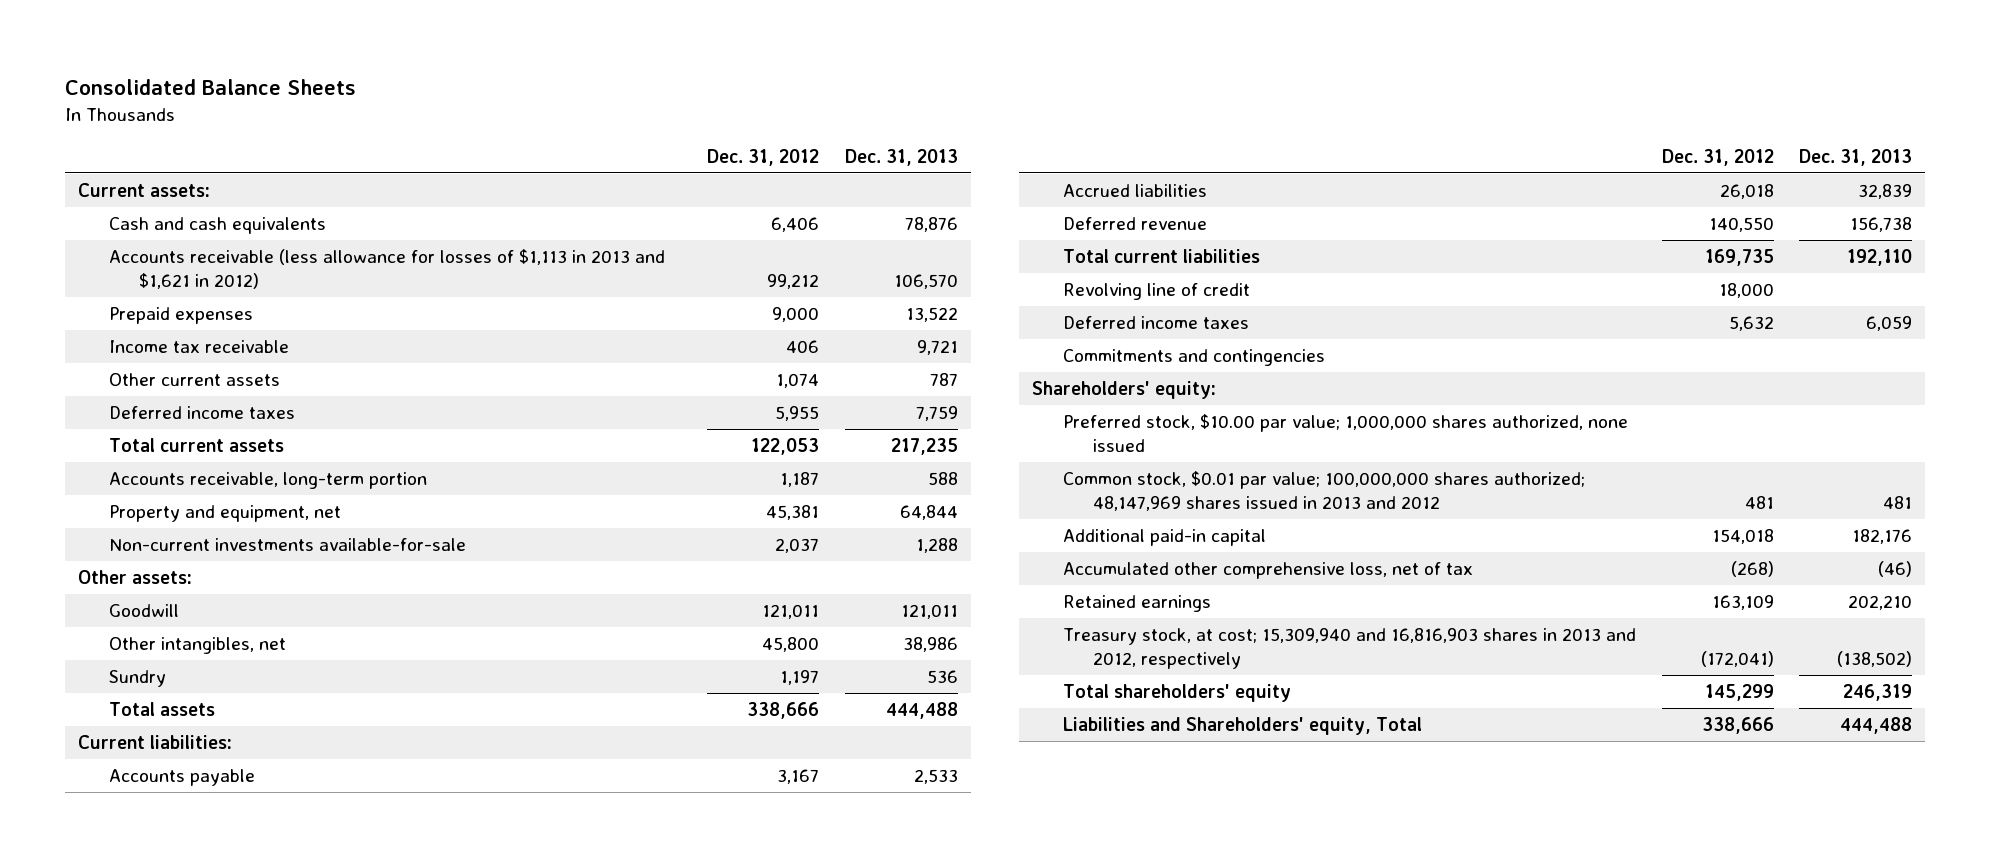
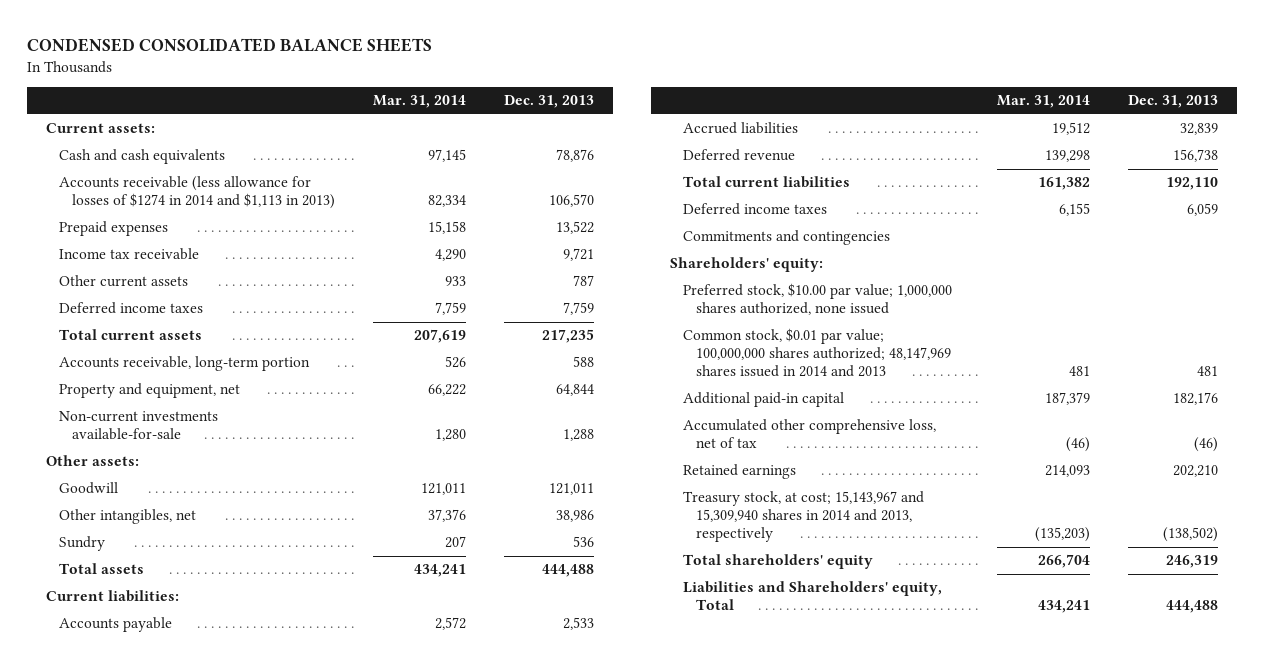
- Consolidated Balance Sheets
+ CONDENSED CONSOLIDATED BALANCE SHEETS
- | Dec. 31, 2012 | Dec. 31, 2013
+ | Mar. 31, 2014 | Dec. 31, 2013
- Accounts receivable (less allowance for losses of $1,113 in 2013 and $1,621 in 2012) | 99,212 | 106,570
+ Accounts receivable (less allowance for losses of $1274 in 2014 and $1,113 in 2013) | 82,334 | 106,570
- Revolving line of credit | 18,000 |
- Common stock, $0.01 par value; 100,000,000 shares authorized; 48,147,969 shares issued in 2013 and 2012 | 481 | 481
+ Common stock, $0.01 par value; 100,000,000 shares authorized; 48,147,969 shares issued in 2014 and 2013 | 481 | 481
- Treasury stock, at cost; 15,309,940 and 16,816,903 shares in 2013 and 2012, respectively | (172,041) | (138,502)
+ Treasury stock, at cost; 15,143,967 and 15,309,940 shares in 2014 and 2013, respectively | (135,203) | (138,502)

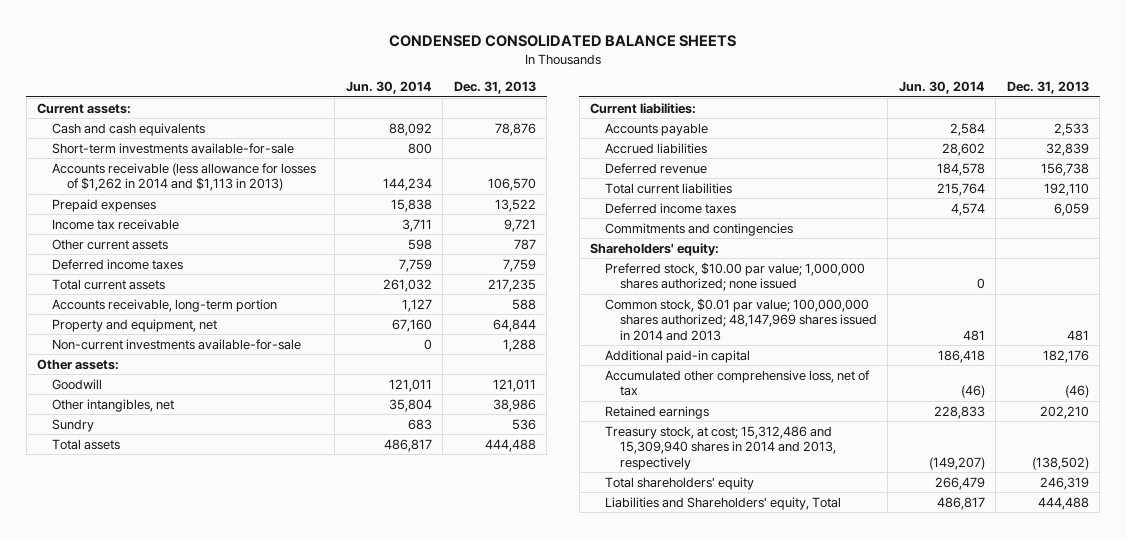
- | Mar. 31, 2014 | Dec. 31, 2013
+ | Jun. 30, 2014 | Dec. 31, 2013
- Accounts receivable (less allowance for losses of $1274 in 2014 and $1,113 in 2013) | 82,334 | 106,570
+ Short-term investments available-for-sale | 800 |
+ Accounts receivable (less allowance for losses of $1,262 in 2014 and $1,113 in 2013) | 144,234 | 106,570
- Preferred stock, $10.00 par value; 1,000,000 shares authorized, none issued
+ Preferred stock, $10.00 par value; 1,000,000 shares authorized; none issued | 0 |
- Treasury stock, at cost; 15,143,967 and 15,309,940 shares in 2014 and 2013, respectively | (135,203) | (138,502)
+ Treasury stock, at cost; 15,312,486 and 15,309,940 shares in 2014 and 2013, respectively | (149,207) | (138,502)

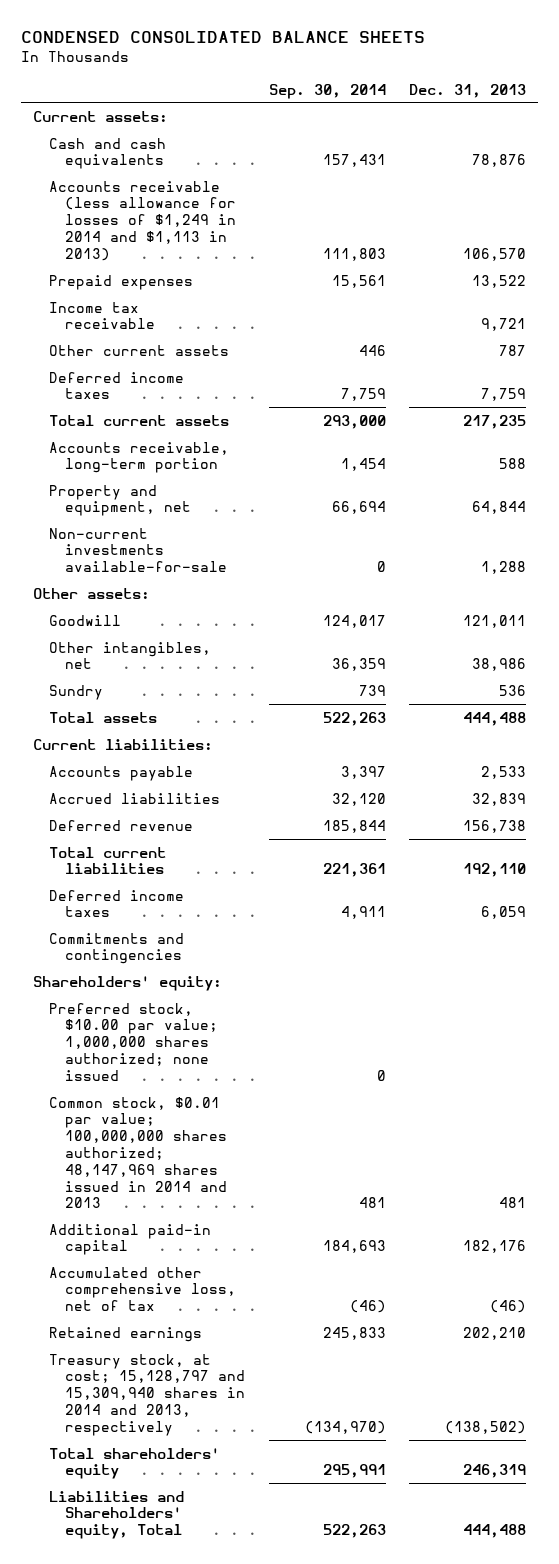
- | Jun. 30, 2014 | Dec. 31, 2013
+ | Sep. 30, 2014 | Dec. 31, 2013
- Short-term investments available-for-sale | 800 |
- Accounts receivable (less allowance for losses of $1,262 in 2014 and $1,113 in 2013) | 144,234 | 106,570
+ Accounts receivable (less allowance for losses of $1,249 in 2014 and $1,113 in 2013) | 111,803 | 106,570
- Treasury stock, at cost; 15,312,486 and 15,309,940 shares in 2014 and 2013, respectively | (149,207) | (138,502)
+ Treasury stock, at cost; 15,128,797 and 15,309,940 shares in 2014 and 2013, respectively | (134,970) | (138,502)

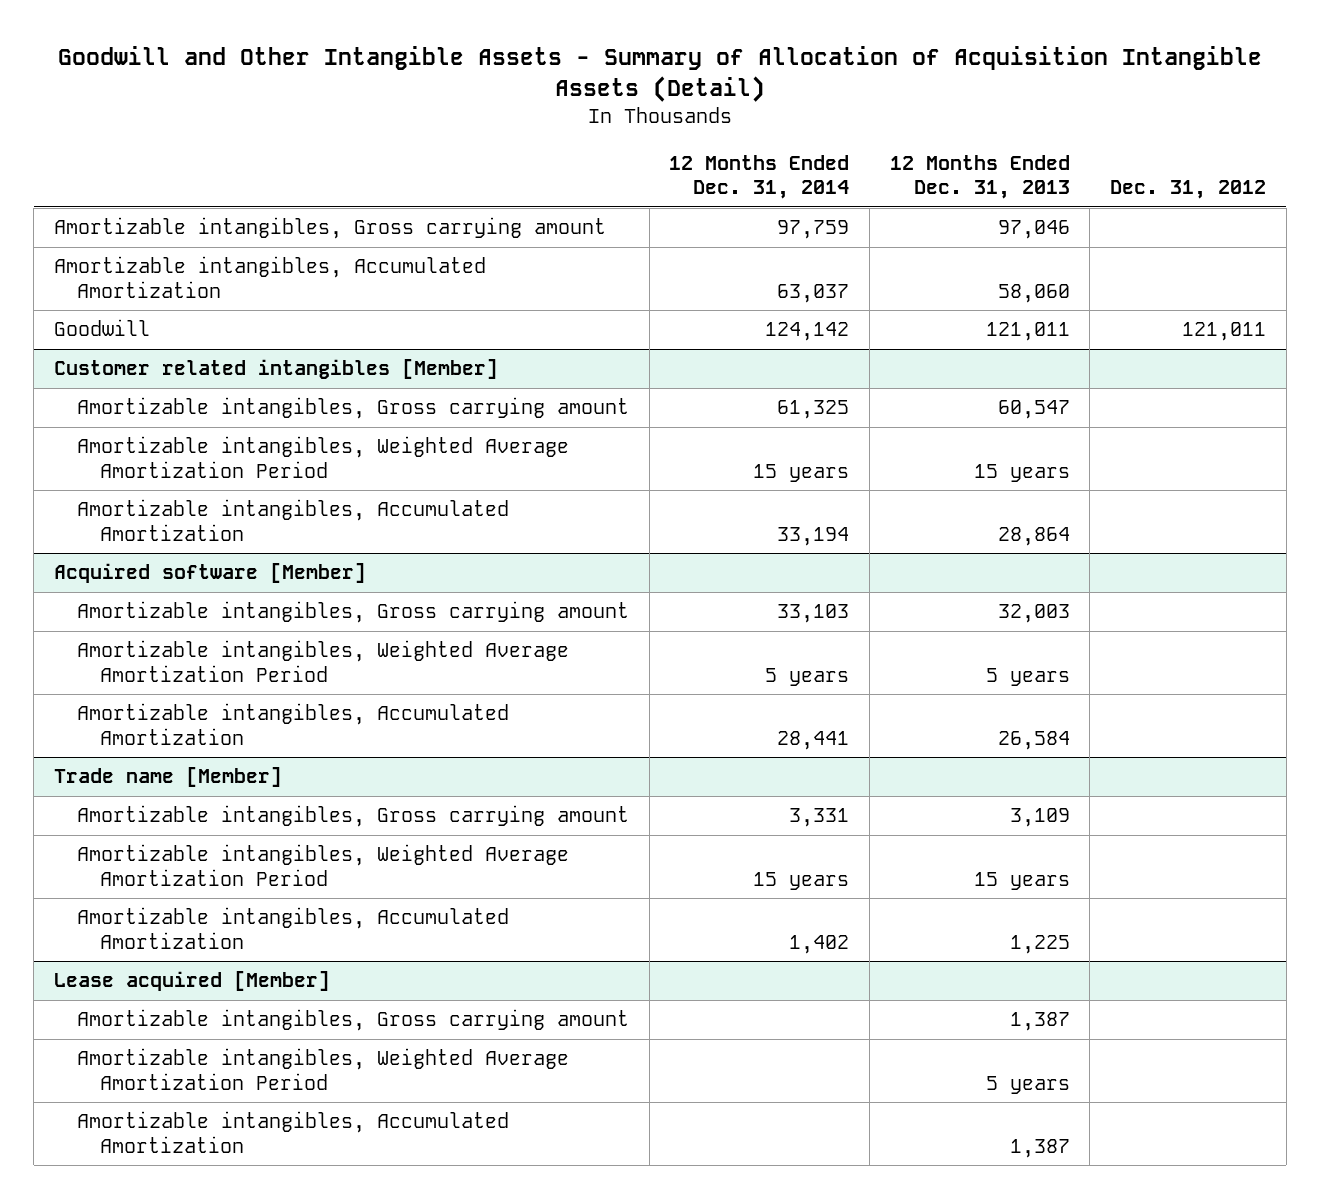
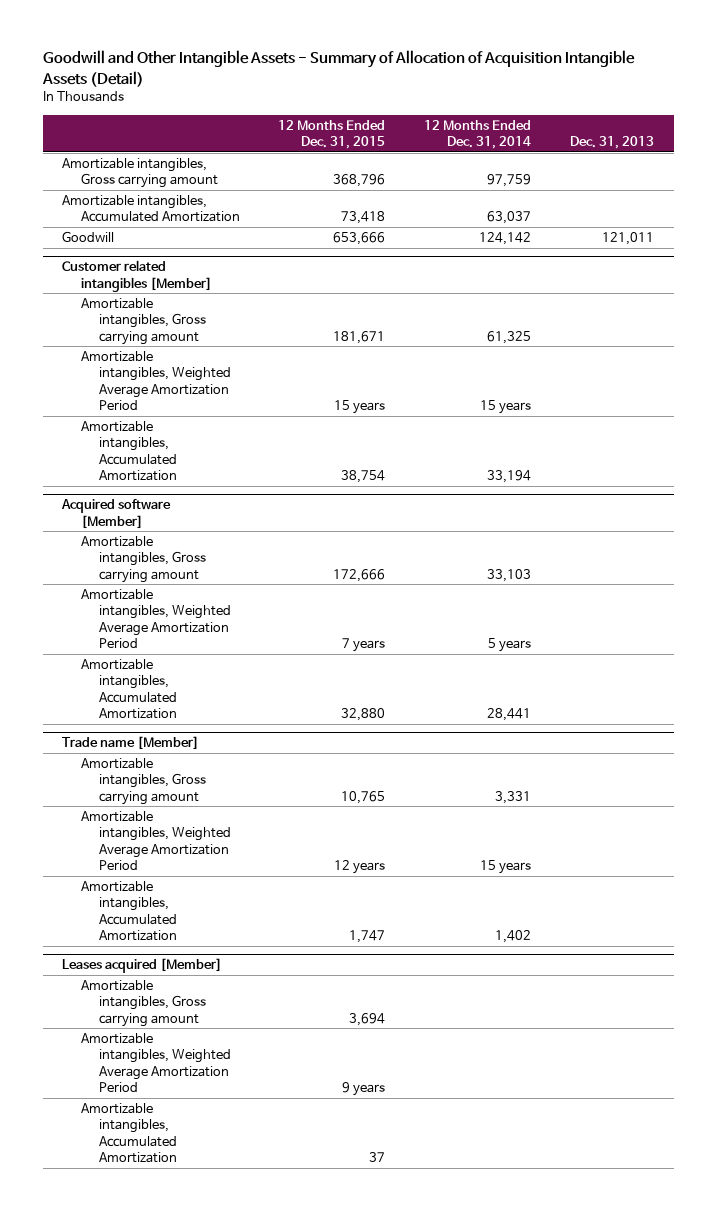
- | 12 Months Ended Dec. 31, 2014 | 12 Months Ended Dec. 31, 2013 | Dec. 31, 2012
+ | 12 Months Ended Dec. 31, 2015 | 12 Months Ended Dec. 31, 2014 | Dec. 31, 2013
- Lease acquired [Member]
+ Leases acquired [Member]

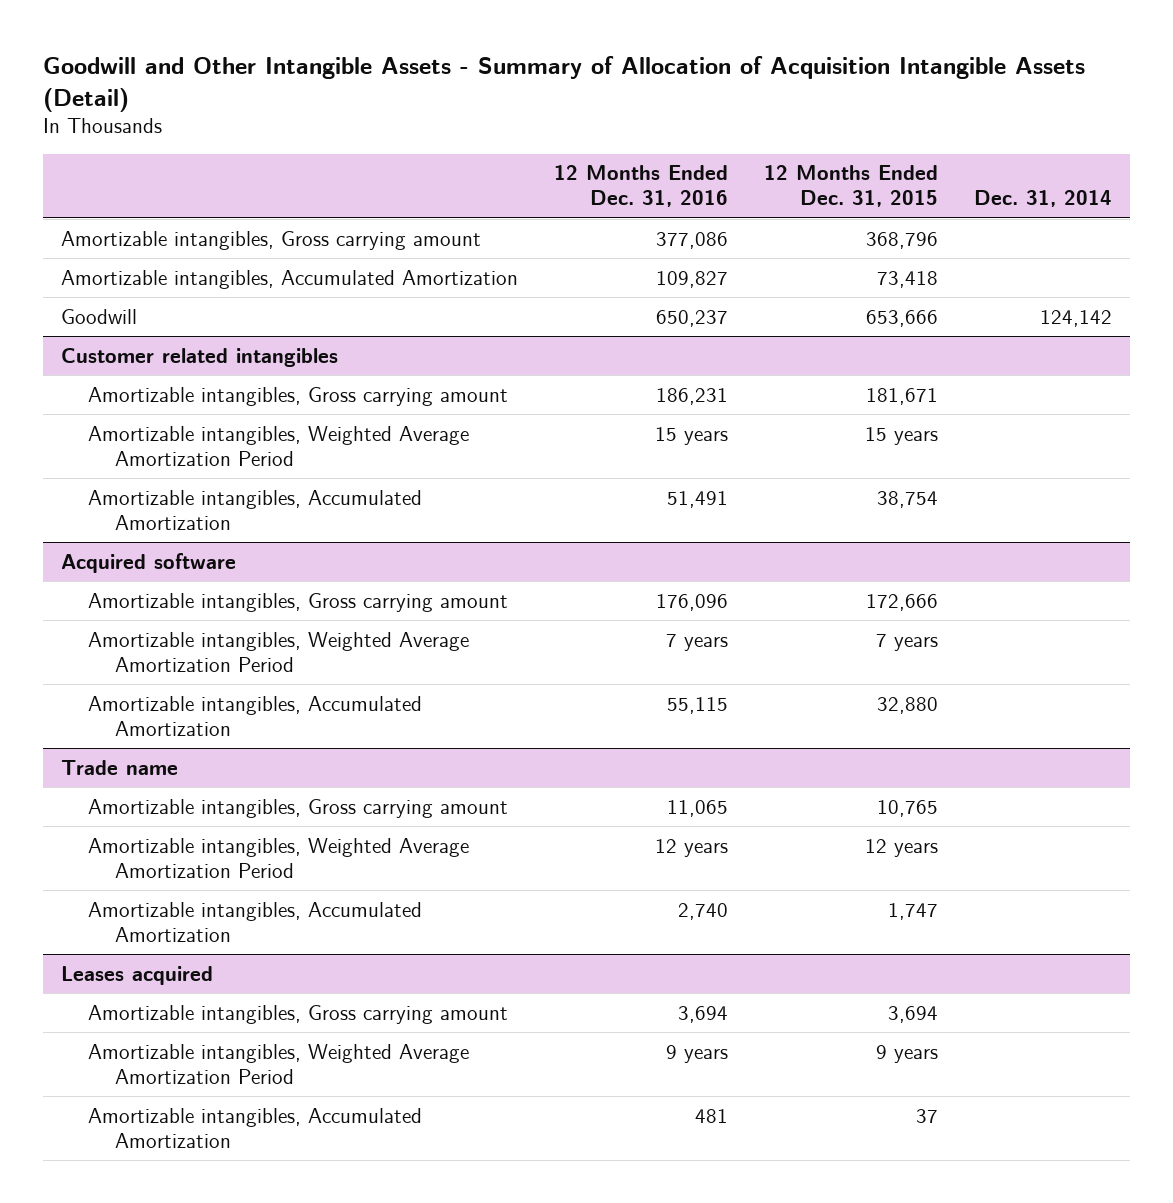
- | 12 Months Ended Dec. 31, 2015 | 12 Months Ended Dec. 31, 2014 | Dec. 31, 2013
+ | 12 Months Ended Dec. 31, 2016 | 12 Months Ended Dec. 31, 2015 | Dec. 31, 2014
- Customer related intangibles [Member]
+ Customer related intangibles
- Acquired software [Member]
+ Acquired software
- Trade name [Member]
+ Trade name
- Leases acquired [Member]
+ Leases acquired

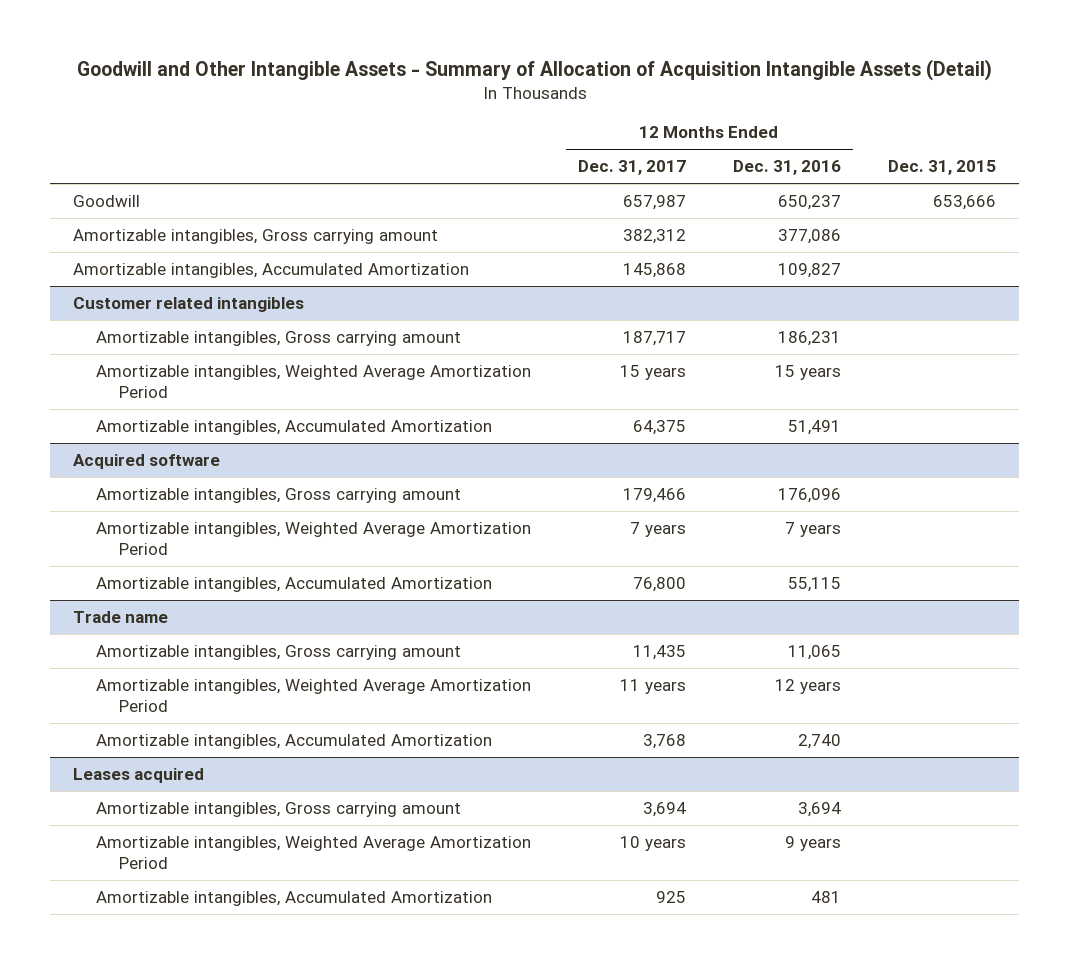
- | 12 Months Ended Dec. 31, 2016 | 12 Months Ended Dec. 31, 2015 | Dec. 31, 2014
+ | 12 Months Ended Dec. 31, 2017 | 12 Months Ended Dec. 31, 2016 | Dec. 31, 2015
moved up: Goodwill | 657,987 | 650,237 | 653,666

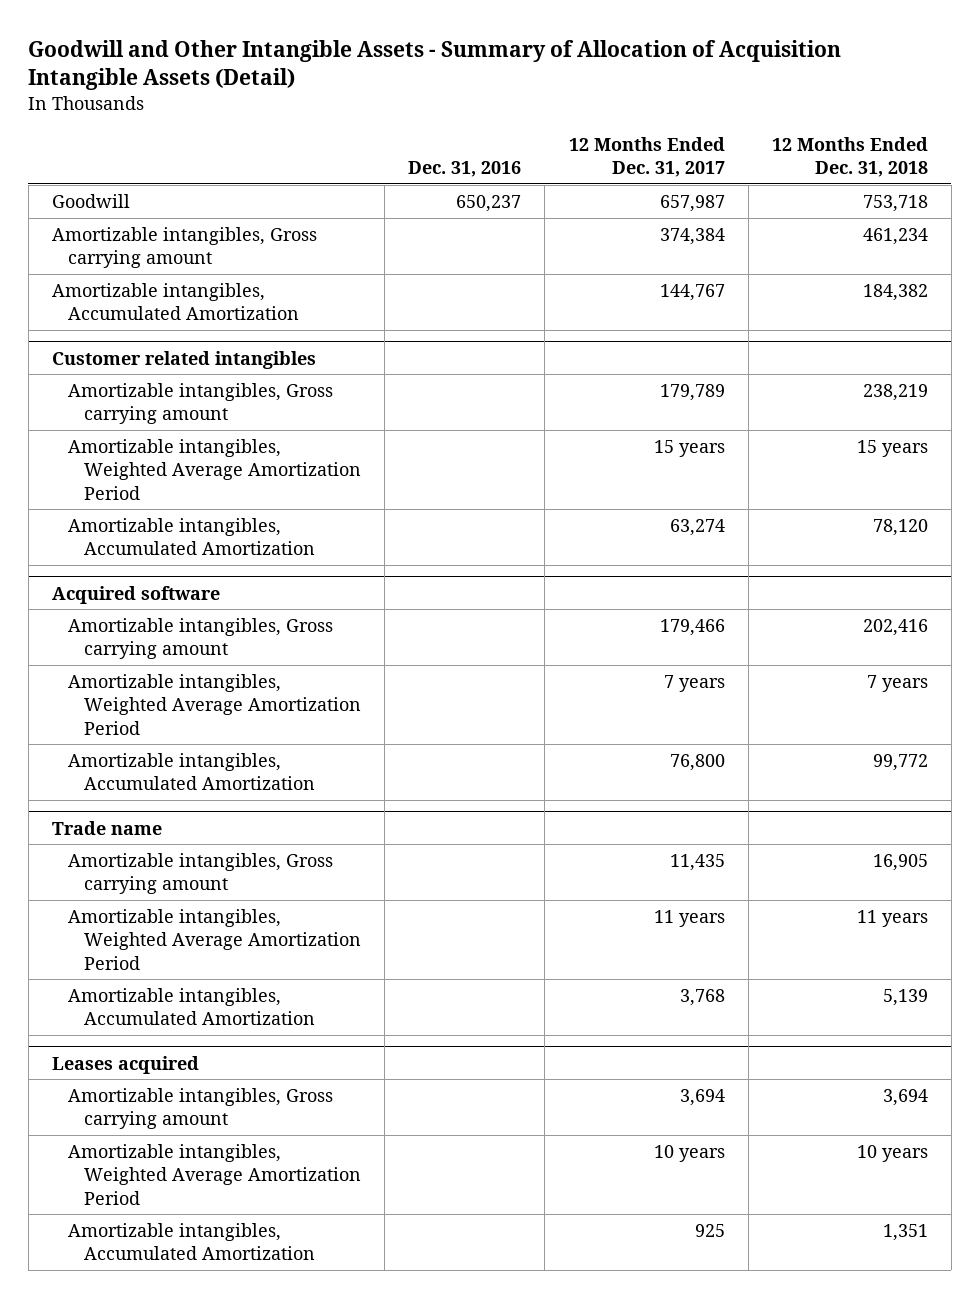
- | 12 Months Ended Dec. 31, 2017 | 12 Months Ended Dec. 31, 2016 | Dec. 31, 2015
+ | Dec. 31, 2016 | 12 Months Ended Dec. 31, 2017 | 12 Months Ended Dec. 31, 2018
- Amortizable intangibles, Gross carrying amount | 382,312 | 377,086 |
- Amortizable intangibles, Accumulated Amortization | 145,868 | 109,827 |
+ Amortizable intangibles, Gross carrying amount | | 374,384 | 461,234
+ Amortizable intangibles, Accumulated Amortization | | 144,767 | 184,382
@ Customer related intangibles
- Amortizable intangibles, Gross carrying amount | 187,717 | 186,231 |
+ Amortizable intangibles, Gross carrying amount | | 179,789 | 238,219
- Amortizable intangibles, Accumulated Amortization | 64,375 | 51,491 |
+ Amortizable intangibles, Accumulated Amortization | | 63,274 | 78,120

